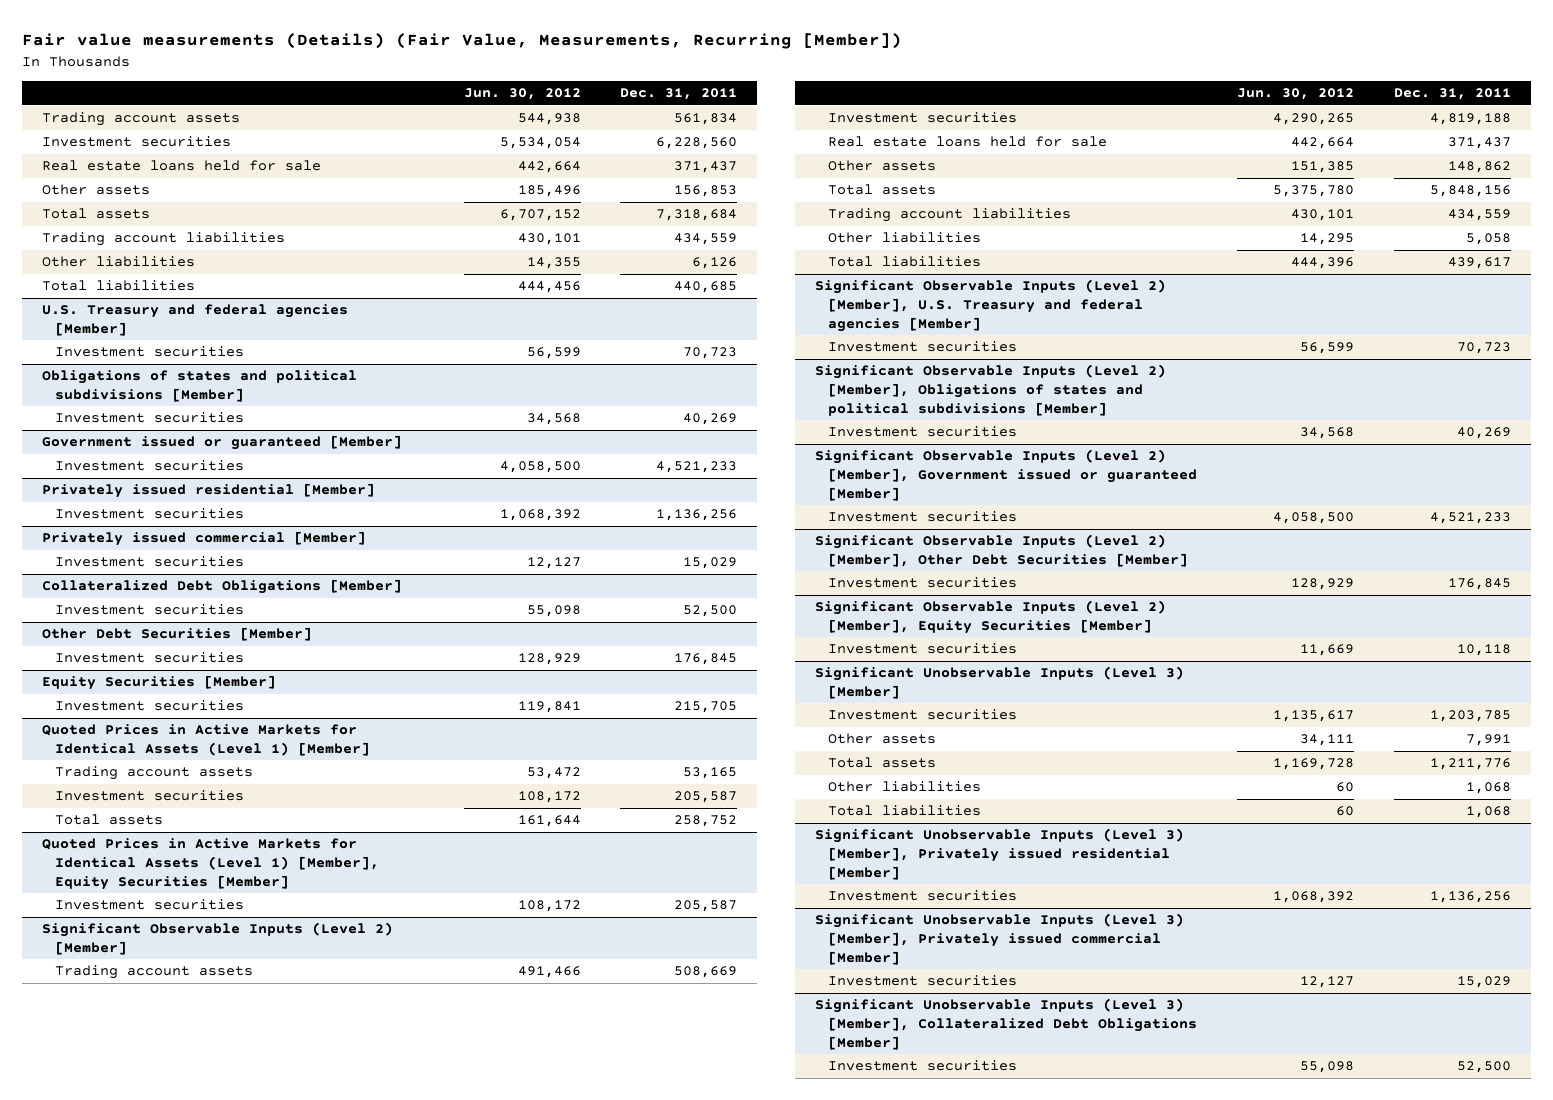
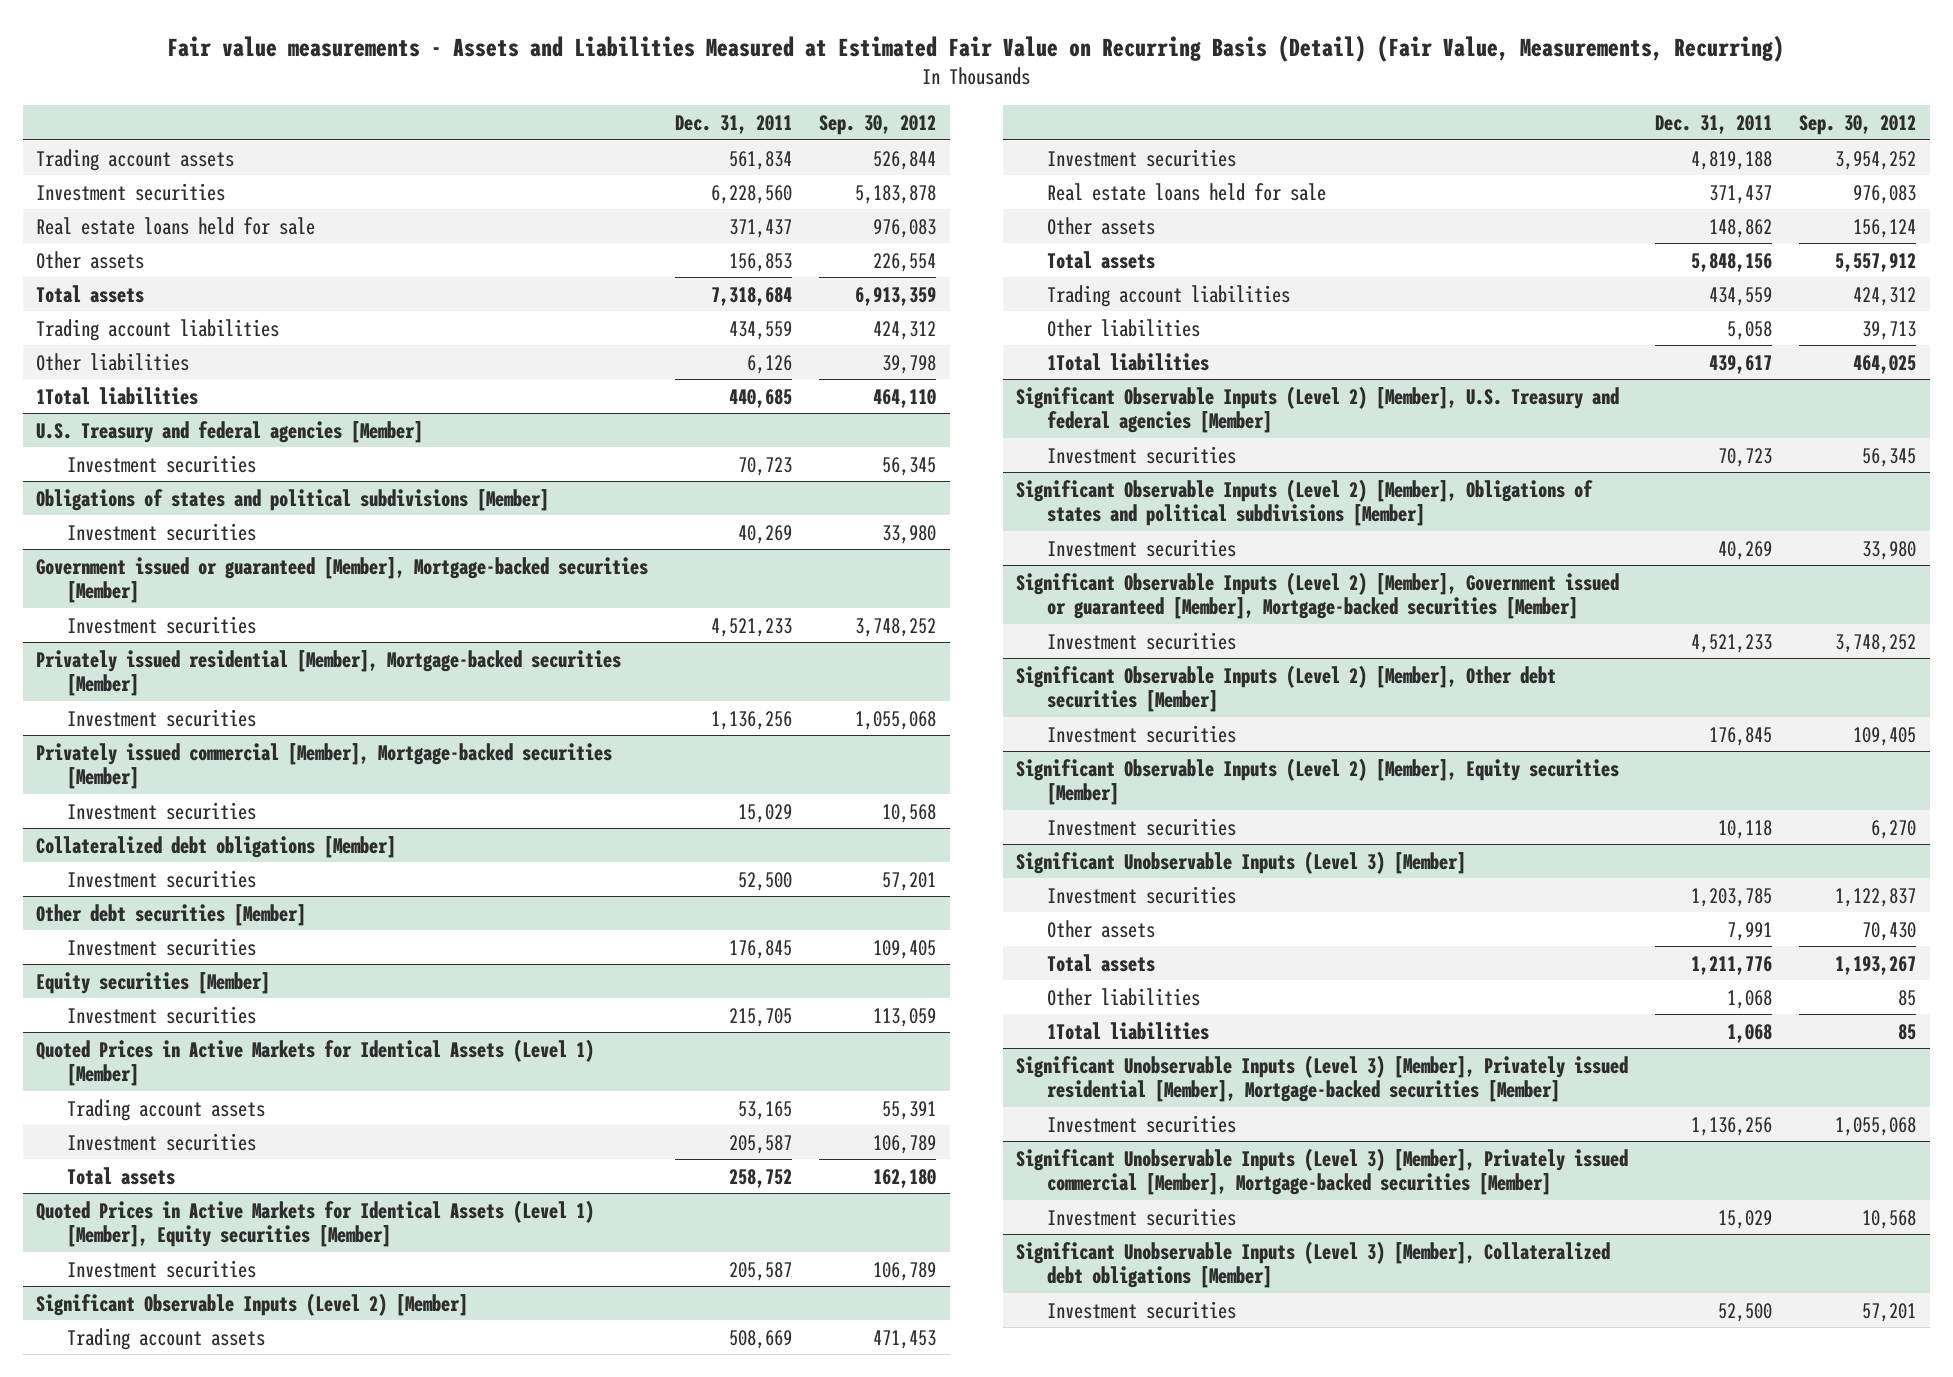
- Fair value measurements (Details) (Fair Value, Measurements, Recurring [Member])
+ Fair value measurements - Assets and Liabilities Measured at Estimated Fair Value on Recurring Basis (Detail) (Fair Value, Measurements, Recurring)
- | Jun. 30, 2012 | Dec. 31, 2011
+ | Dec. 31, 2011 | Sep. 30, 2012
- Total liabilities | 444,456 | 440,685
+ 1Total liabilities | 440,685 | 464,110
- Government issued or guaranteed [Member]
+ Government issued or guaranteed [Member], Mortgage-backed securities [Member]
- Privately issued residential [Member]
+ Privately issued residential [Member], Mortgage-backed securities [Member]
- Privately issued commercial [Member]
+ Privately issued commercial [Member], Mortgage-backed securities [Member]
- Collateralized Debt Obligations [Member]
+ Collateralized debt obligations [Member]
- Other Debt Securities [Member]
+ Other debt securities [Member]
- Equity Securities [Member]
+ Equity securities [Member]
- Quoted Prices in Active Markets for Identical Assets (Level 1) [Member], Equity Securities [Member]
+ Quoted Prices in Active Markets for Identical Assets (Level 1) [Member], Equity securities [Member]
@ Significant Observable Inputs (Level 2) [Member]
- Total liabilities | 444,396 | 439,617
+ 1Total liabilities | 439,617 | 464,025
- Significant Observable Inputs (Level 2) [Member], Government issued or guaranteed [Member]
+ Significant Observable Inputs (Level 2) [Member], Government issued or guaranteed [Member], Mortgage-backed securities [Member]
- Significant Observable Inputs (Level 2) [Member], Other Debt Securities [Member]
+ Significant Observable Inputs (Level 2) [Member], Other debt securities [Member]
- Significant Observable Inputs (Level 2) [Member], Equity Securities [Member]
+ Significant Observable Inputs (Level 2) [Member], Equity securities [Member]
@ Significant Unobservable Inputs (Level 3) [Member]
- Total liabilities | 60 | 1,068
- Significant Unobservable Inputs (Level 3) [Member], Privately issued residential [Member]
@ Significant Unobservable Inputs (Level 3) [Member]
+ 1Total liabilities | 1,068 | 85
+ Significant Unobservable Inputs (Level 3) [Member], Privately issued residential [Member], Mortgage-backed securities [Member]
- Significant Unobservable Inputs (Level 3) [Member], Privately issued commercial [Member]
+ Significant Unobservable Inputs (Level 3) [Member], Privately issued commercial [Member], Mortgage-backed securities [Member]
- Significant Unobservable Inputs (Level 3) [Member], Collateralized Debt Obligations [Member]
+ Significant Unobservable Inputs (Level 3) [Member], Collateralized debt obligations [Member]

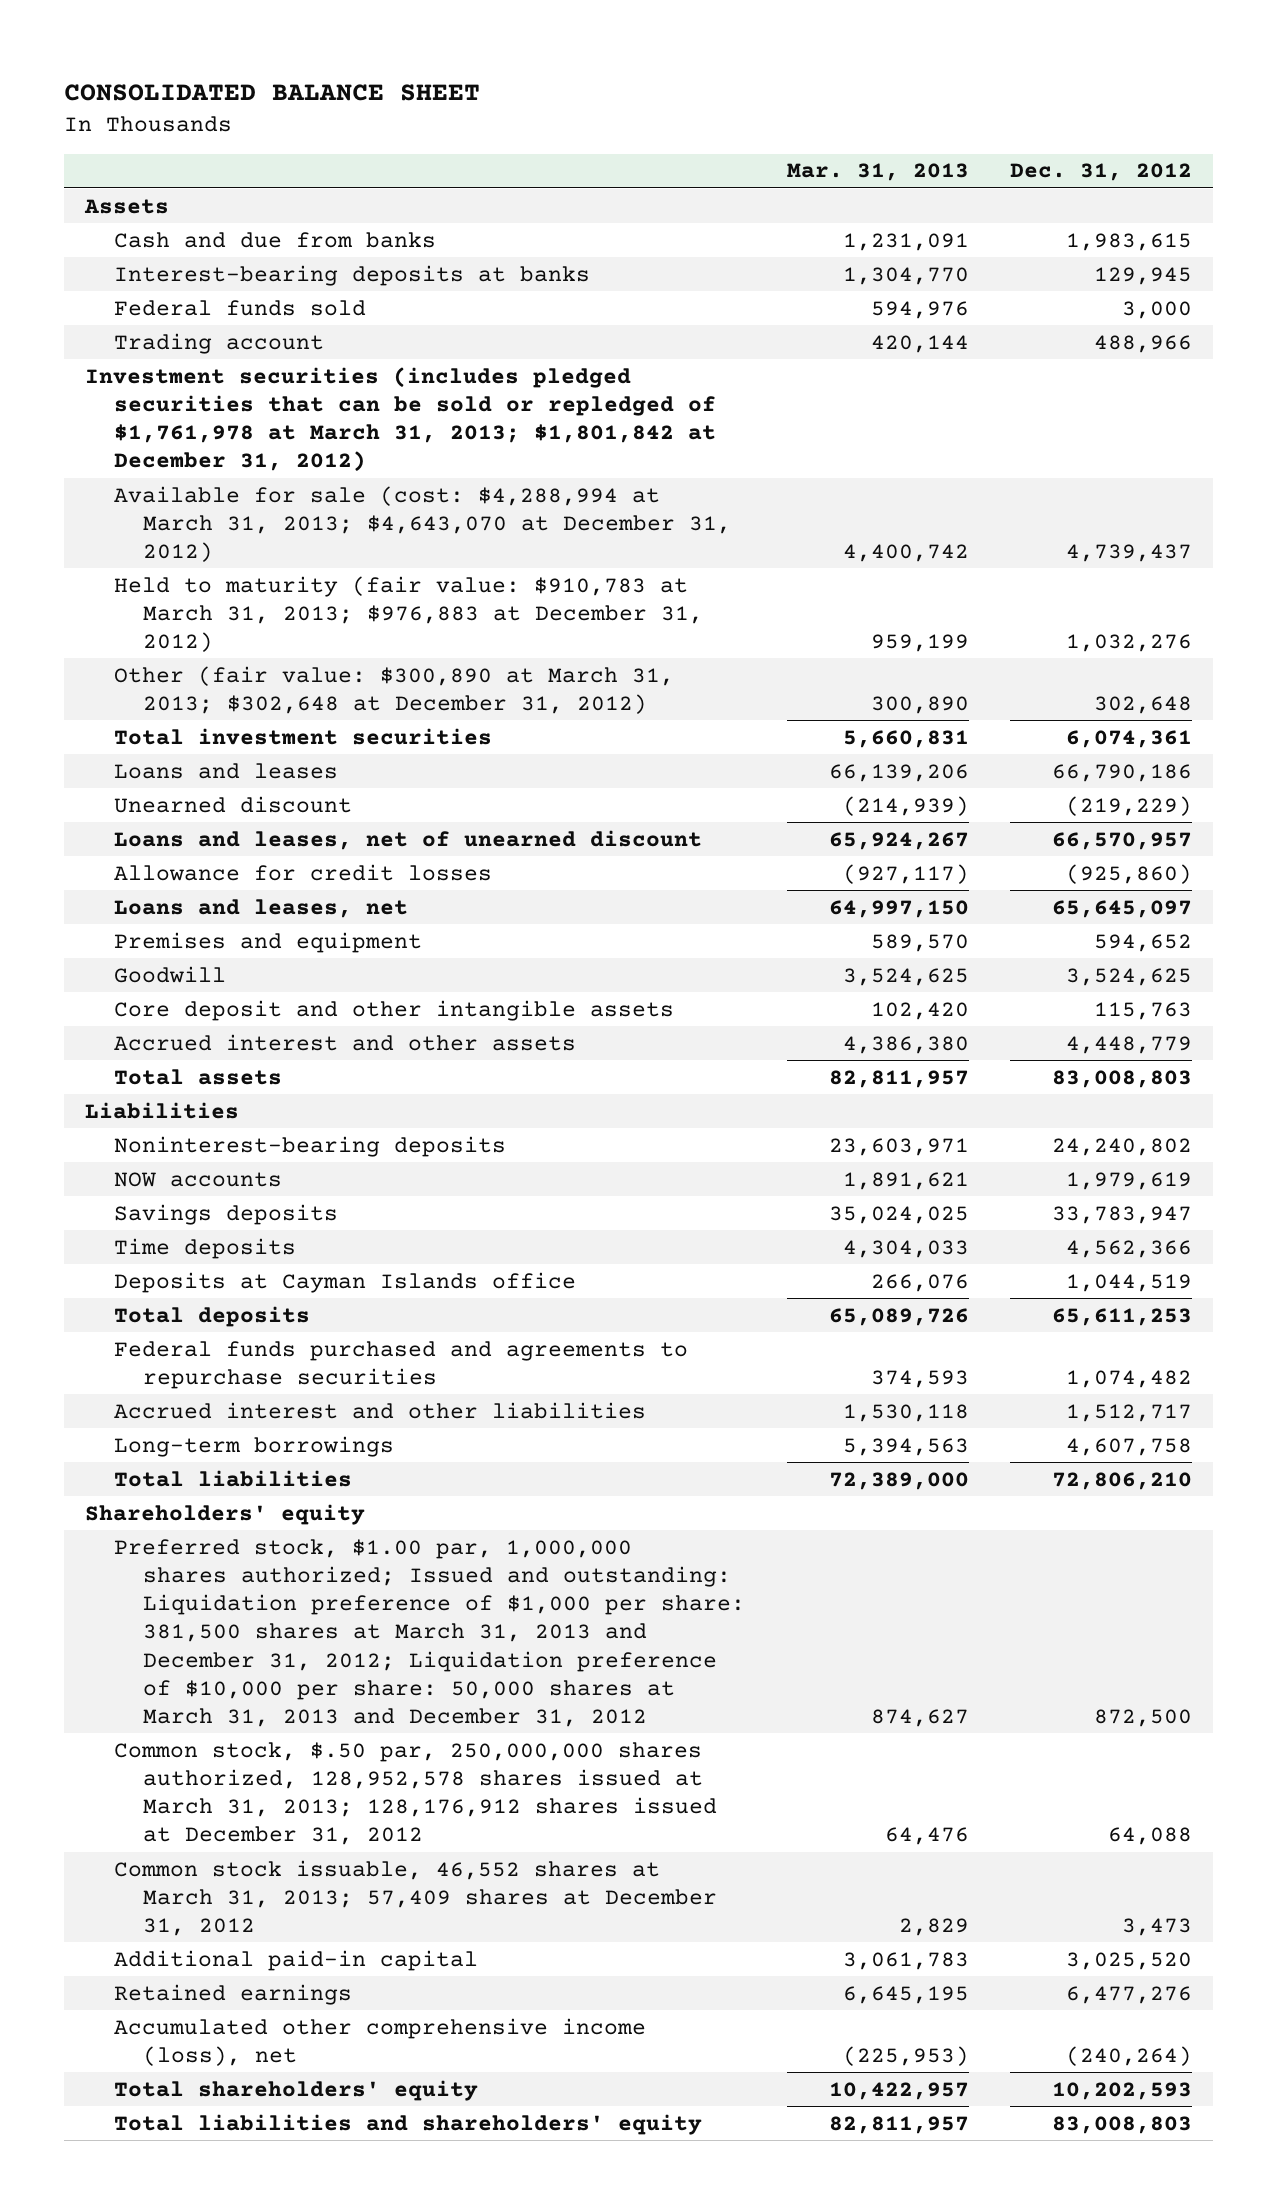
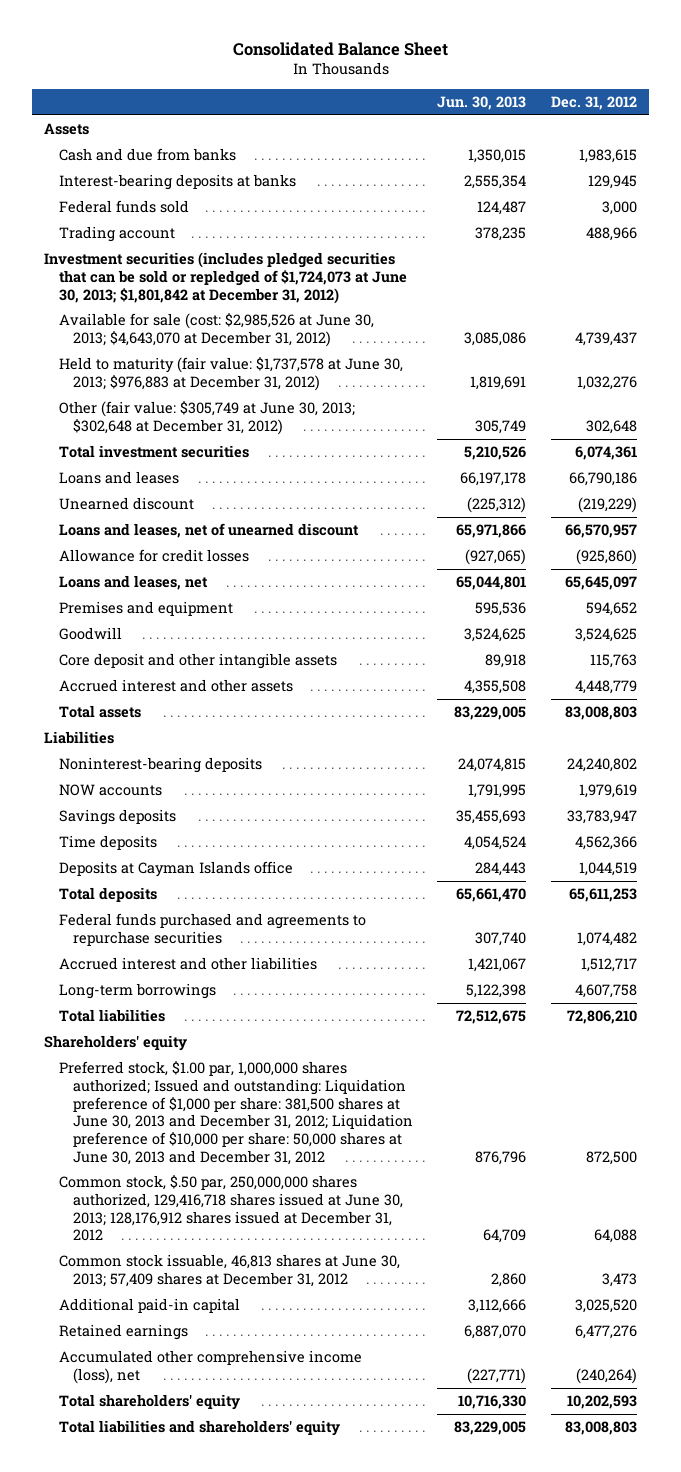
- CONSOLIDATED BALANCE SHEET
+ Consolidated Balance Sheet
- | Mar. 31, 2013 | Dec. 31, 2012
+ | Jun. 30, 2013 | Dec. 31, 2012
- Investment securities (includes pledged securities that can be sold or repledged of $1,761,978 at March 31, 2013; $1,801,842 at December 31, 2012)
- Available for sale (cost: $4,288,994 at March 31, 2013; $4,643,070 at December 31, 2012) | 4,400,742 | 4,739,437
- Held to maturity (fair value: $910,783 at March 31, 2013; $976,883 at December 31, 2012) | 959,199 | 1,032,276
- Other (fair value: $300,890 at March 31, 2013; $302,648 at December 31, 2012) | 300,890 | 302,648
+ Investment securities (includes pledged securities that can be sold or repledged of $1,724,073 at June 30, 2013; $1,801,842 at December 31, 2012)
+ Available for sale (cost: $2,985,526 at June 30, 2013; $4,643,070 at December 31, 2012) | 3,085,086 | 4,739,437
+ Held to maturity (fair value: $1,737,578 at June 30, 2013; $976,883 at December 31, 2012) | 1,819,691 | 1,032,276
+ Other (fair value: $305,749 at June 30, 2013; $302,648 at December 31, 2012) | 305,749 | 302,648
- Preferred stock, $1.00 par, 1,000,000 shares authorized; Issued and outstanding: Liquidation preference of $1,000 per share: 381,500 shares at March 31, 2013 and December 31, 2012; Liquidation preference of $10,000 per share: 50,000 shares at March 31, 2013 and December 31, 2012 | 874,627 | 872,500
- Common stock, $.50 par, 250,000,000 shares authorized, 128,952,578 shares issued at March 31, 2013; 128,176,912 shares issued at December 31, 2012 | 64,476 | 64,088
- Common stock issuable, 46,552 shares at March 31, 2013; 57,409 shares at December 31, 2012 | 2,829 | 3,473
+ Preferred stock, $1.00 par, 1,000,000 shares authorized; Issued and outstanding: Liquidation preference of $1,000 per share: 381,500 shares at June 30, 2013 and December 31, 2012; Liquidation preference of $10,000 per share: 50,000 shares at June 30, 2013 and December 31, 2012 | 876,796 | 872,500
+ Common stock, $.50 par, 250,000,000 shares authorized, 129,416,718 shares issued at June 30, 2013; 128,176,912 shares issued at December 31, 2012 | 64,709 | 64,088
+ Common stock issuable, 46,813 shares at June 30, 2013; 57,409 shares at December 31, 2012 | 2,860 | 3,473

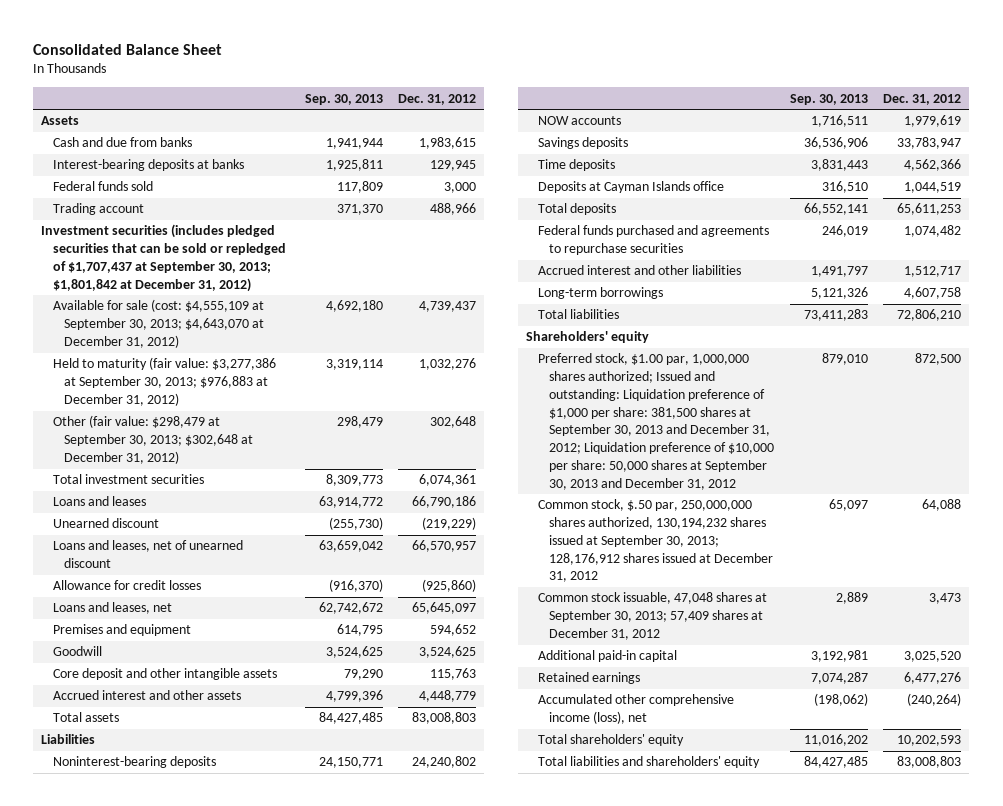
- | Jun. 30, 2013 | Dec. 31, 2012
+ | Sep. 30, 2013 | Dec. 31, 2012
- Investment securities (includes pledged securities that can be sold or repledged of $1,724,073 at June 30, 2013; $1,801,842 at December 31, 2012)
- Available for sale (cost: $2,985,526 at June 30, 2013; $4,643,070 at December 31, 2012) | 3,085,086 | 4,739,437
- Held to maturity (fair value: $1,737,578 at June 30, 2013; $976,883 at December 31, 2012) | 1,819,691 | 1,032,276
- Other (fair value: $305,749 at June 30, 2013; $302,648 at December 31, 2012) | 305,749 | 302,648
+ Investment securities (includes pledged securities that can be sold or repledged of $1,707,437 at September 30, 2013; $1,801,842 at December 31, 2012)
+ Available for sale (cost: $4,555,109 at September 30, 2013; $4,643,070 at December 31, 2012) | 4,692,180 | 4,739,437
+ Held to maturity (fair value: $3,277,386 at September 30, 2013; $976,883 at December 31, 2012) | 3,319,114 | 1,032,276
+ Other (fair value: $298,479 at September 30, 2013; $302,648 at December 31, 2012) | 298,479 | 302,648
- Preferred stock, $1.00 par, 1,000,000 shares authorized; Issued and outstanding: Liquidation preference of $1,000 per share: 381,500 shares at June 30, 2013 and December 31, 2012; Liquidation preference of $10,000 per share: 50,000 shares at June 30, 2013 and December 31, 2012 | 876,796 | 872,500
- Common stock, $.50 par, 250,000,000 shares authorized, 129,416,718 shares issued at June 30, 2013; 128,176,912 shares issued at December 31, 2012 | 64,709 | 64,088
- Common stock issuable, 46,813 shares at June 30, 2013; 57,409 shares at December 31, 2012 | 2,860 | 3,473
+ Preferred stock, $1.00 par, 1,000,000 shares authorized; Issued and outstanding: Liquidation preference of $1,000 per share: 381,500 shares at September 30, 2013 and December 31, 2012; Liquidation preference of $10,000 per share: 50,000 shares at September 30, 2013 and December 31, 2012 | 879,010 | 872,500
+ Common stock, $.50 par, 250,000,000 shares authorized, 130,194,232 shares issued at September 30, 2013; 128,176,912 shares issued at December 31, 2012 | 65,097 | 64,088
+ Common stock issuable, 47,048 shares at September 30, 2013; 57,409 shares at December 31, 2012 | 2,889 | 3,473

